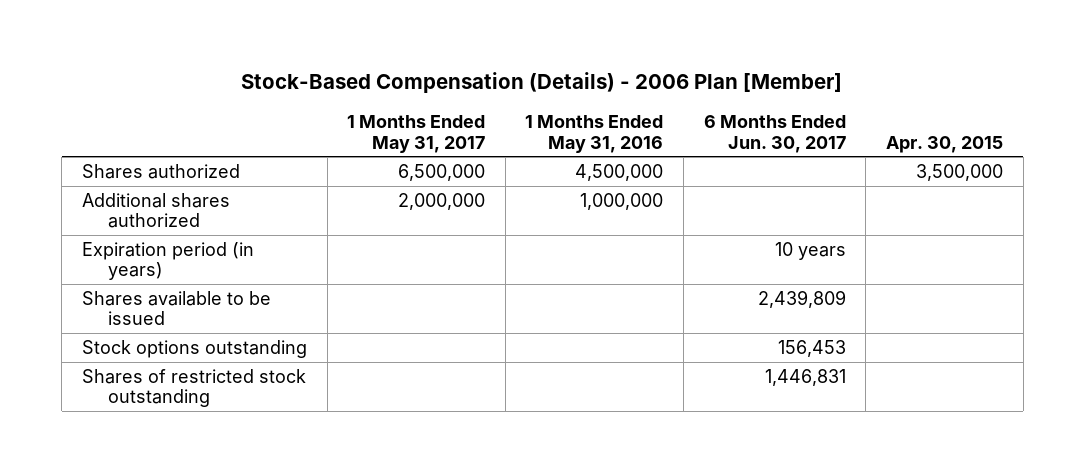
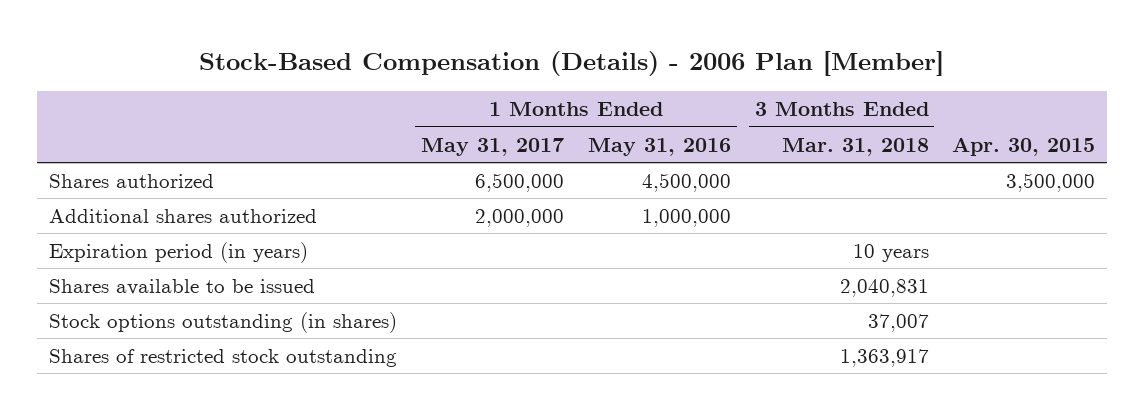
- | 1 Months Ended May 31, 2017 | 1 Months Ended May 31, 2016 | 6 Months Ended Jun. 30, 2017 | Apr. 30, 2015
+ | 1 Months Ended May 31, 2017 | 1 Months Ended May 31, 2016 | 3 Months Ended Mar. 31, 2018 | Apr. 30, 2015
- Stock options outstanding | | | 156,453 |
+ Stock options outstanding (in shares) | | | 37,007 |

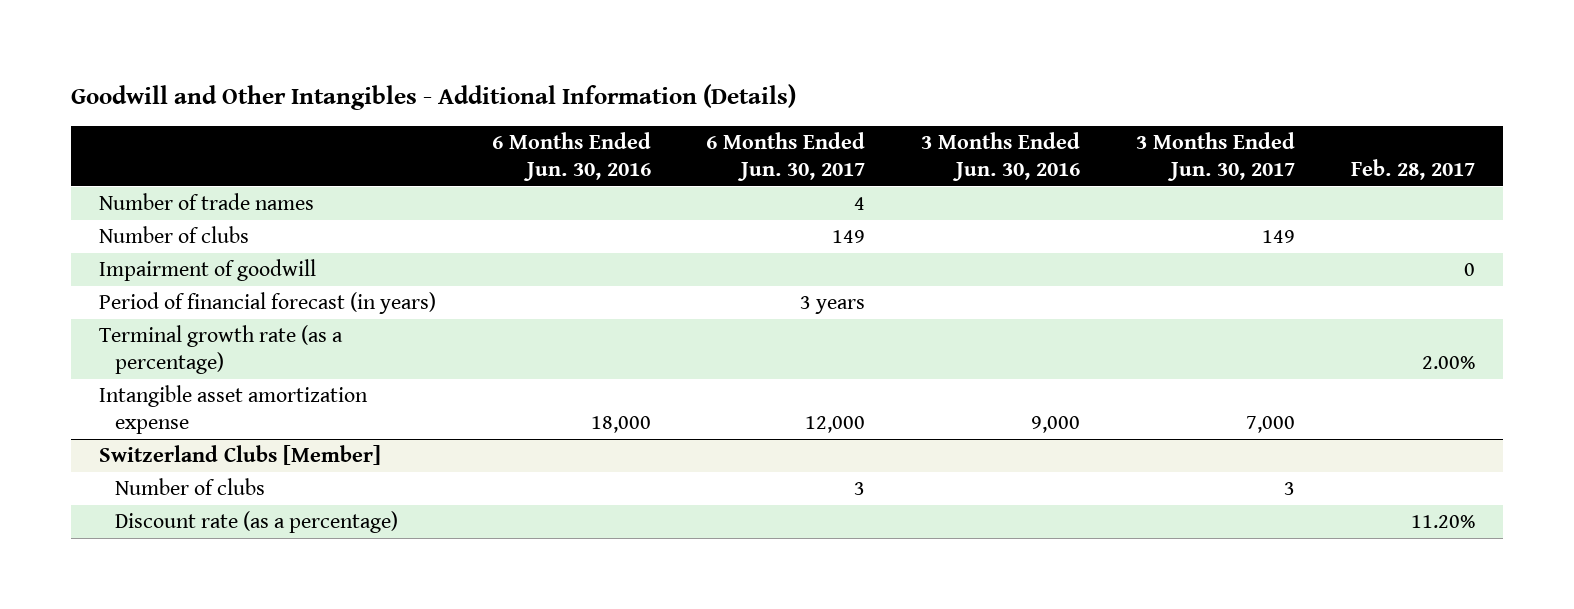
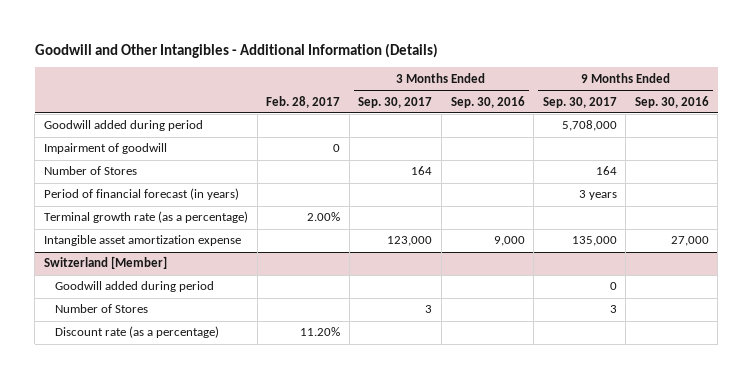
- | 6 Months Ended Jun. 30, 2016 | 6 Months Ended Jun. 30, 2017 | 3 Months Ended Jun. 30, 2016 | 3 Months Ended Jun. 30, 2017 | Feb. 28, 2017
+ | Feb. 28, 2017 | 3 Months Ended Sep. 30, 2017 | 3 Months Ended Sep. 30, 2016 | 9 Months Ended Sep. 30, 2017 | 9 Months Ended Sep. 30, 2016
- Number of trade names | | 4 | | |
- Number of clubs | | 149 | | 149 |
+ Goodwill added during period | | | | 5,708,000 |
+ Number of Stores | | 164 | | 164 |
- Switzerland Clubs [Member]
- Number of clubs | | 3 | | 3 |
+ Switzerland [Member]
+ Goodwill added during period | | | | 0 |
+ Number of Stores | | 3 | | 3 |

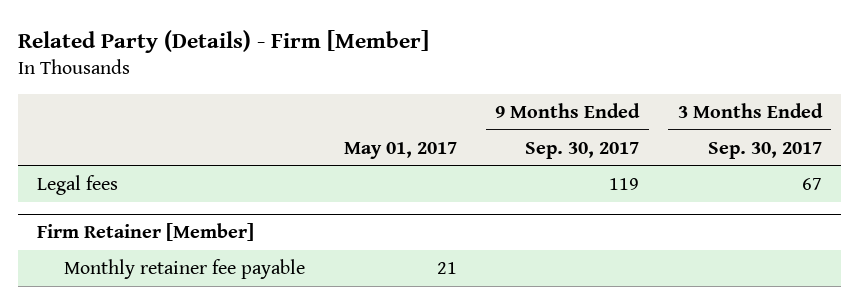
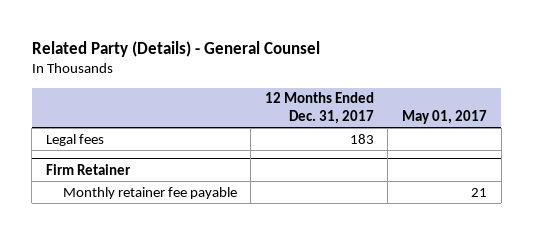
- Related Party (Details) - Firm [Member]
+ Related Party (Details) - General Counsel
- | May 01, 2017 | 9 Months Ended Sep. 30, 2017 | 3 Months Ended Sep. 30, 2017
+ | 12 Months Ended Dec. 31, 2017 | May 01, 2017
- Firm Retainer [Member]
+ Firm Retainer

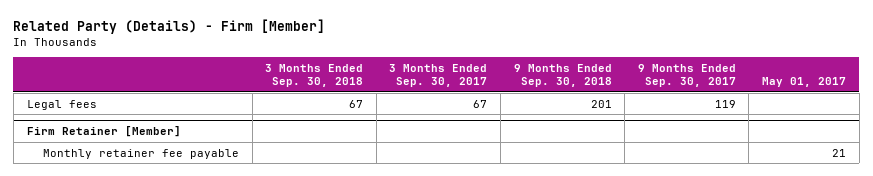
- Related Party (Details) - General Counsel
+ Related Party (Details) - Firm [Member]
- | 12 Months Ended Dec. 31, 2017 | May 01, 2017
+ | 3 Months Ended Sep. 30, 2018 | 3 Months Ended Sep. 30, 2017 | 9 Months Ended Sep. 30, 2018 | 9 Months Ended Sep. 30, 2017 | May 01, 2017
- Firm Retainer
+ Firm Retainer [Member]

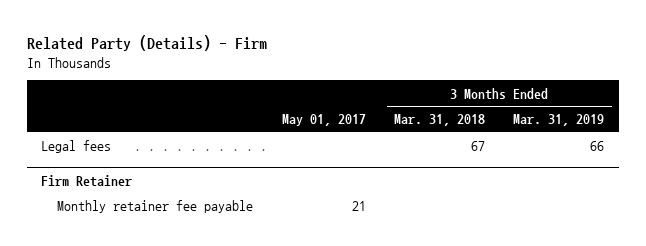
- Related Party (Details) - Firm [Member]
+ Related Party (Details) - Firm
- | 3 Months Ended Sep. 30, 2018 | 3 Months Ended Sep. 30, 2017 | 9 Months Ended Sep. 30, 2018 | 9 Months Ended Sep. 30, 2017 | May 01, 2017
+ | May 01, 2017 | 3 Months Ended Mar. 31, 2018 | 3 Months Ended Mar. 31, 2019
- Firm Retainer [Member]
+ Firm Retainer

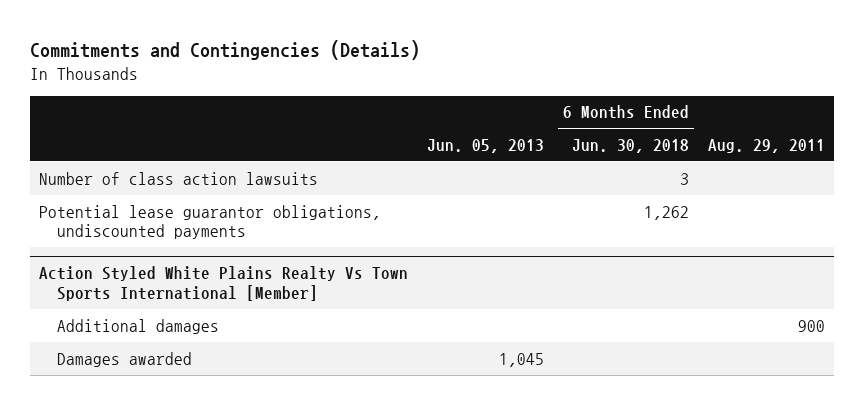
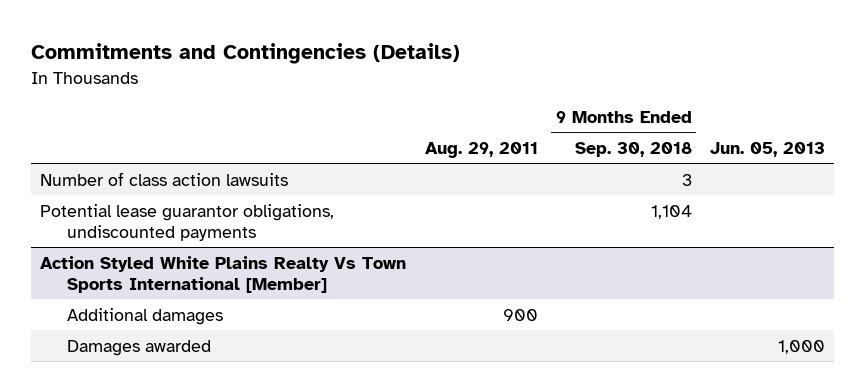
- | Jun. 05, 2013 | 6 Months Ended Jun. 30, 2018 | Aug. 29, 2011
+ | Aug. 29, 2011 | 9 Months Ended Sep. 30, 2018 | Jun. 05, 2013
@ Action Styled White Plains Realty Vs Town Sports International [Member]
- Damages awarded | 1,045 | |
+ Damages awarded | | | 1,000

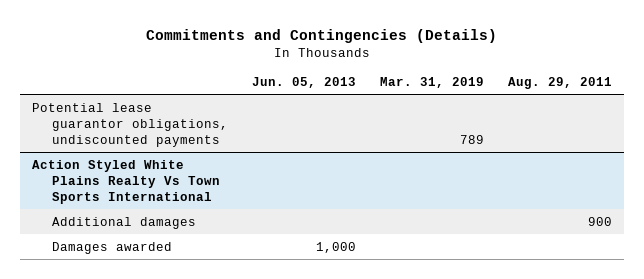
- | Aug. 29, 2011 | 9 Months Ended Sep. 30, 2018 | Jun. 05, 2013
+ | Jun. 05, 2013 | Mar. 31, 2019 | Aug. 29, 2011
- Number of class action lawsuits | | 3 |
- Action Styled White Plains Realty Vs Town Sports International [Member]
+ Action Styled White Plains Realty Vs Town Sports International

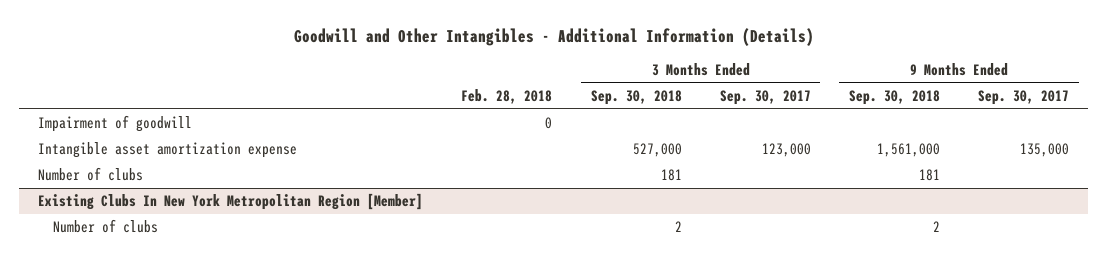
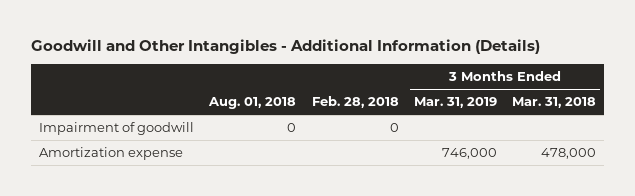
- | Feb. 28, 2018 | 3 Months Ended Sep. 30, 2018 | 3 Months Ended Sep. 30, 2017 | 9 Months Ended Sep. 30, 2018 | 9 Months Ended Sep. 30, 2017
+ | Aug. 01, 2018 | Feb. 28, 2018 | 3 Months Ended Mar. 31, 2019 | 3 Months Ended Mar. 31, 2018
- Intangible asset amortization expense | | 527,000 | 123,000 | 1,561,000 | 135,000
- Number of clubs | | 181 | | 181 |
- Existing Clubs In New York Metropolitan Region [Member]
- Number of clubs | | 2 | | 2 |
+ Amortization expense | | | 746,000 | 478,000

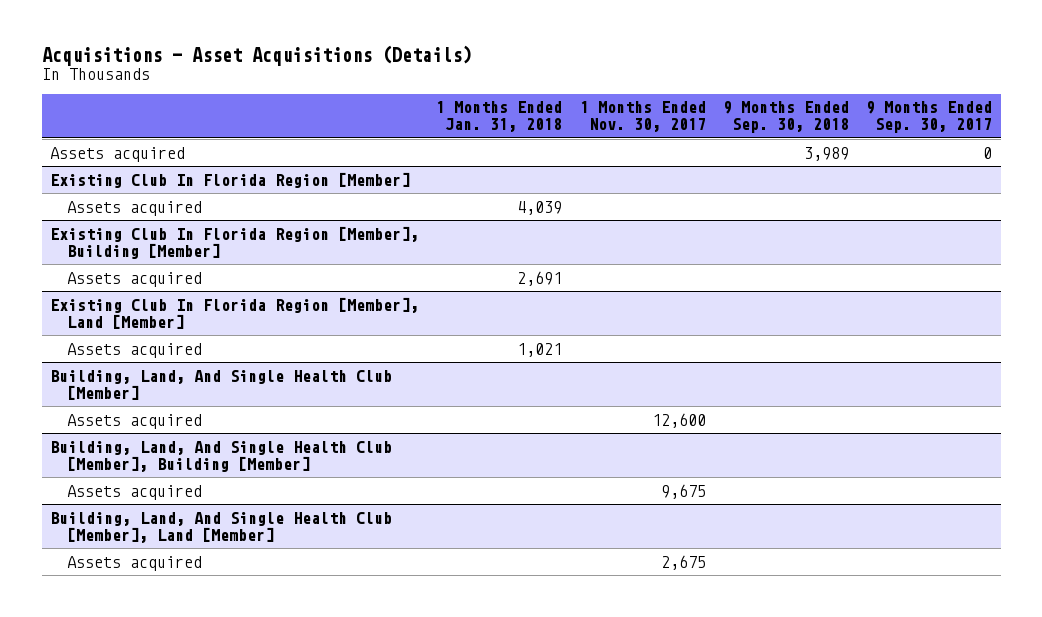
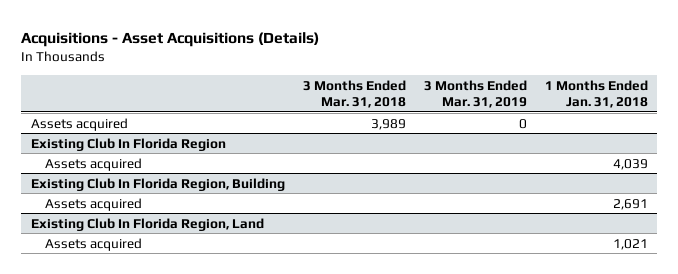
- | 1 Months Ended Jan. 31, 2018 | 1 Months Ended Nov. 30, 2017 | 9 Months Ended Sep. 30, 2018 | 9 Months Ended Sep. 30, 2017
+ | 3 Months Ended Mar. 31, 2018 | 3 Months Ended Mar. 31, 2019 | 1 Months Ended Jan. 31, 2018
- Existing Club In Florida Region [Member]
+ Existing Club In Florida Region
- Existing Club In Florida Region [Member], Building [Member]
+ Existing Club In Florida Region, Building
- Existing Club In Florida Region [Member], Land [Member]
+ Existing Club In Florida Region, Land
- Building, Land, And Single Health Club [Member]
- Assets acquired | | 12,600 | |
- Building, Land, And Single Health Club [Member], Building [Member]
- Assets acquired | | 9,675 | |
- Building, Land, And Single Health Club [Member], Land [Member]
- Assets acquired | | 2,675 | |

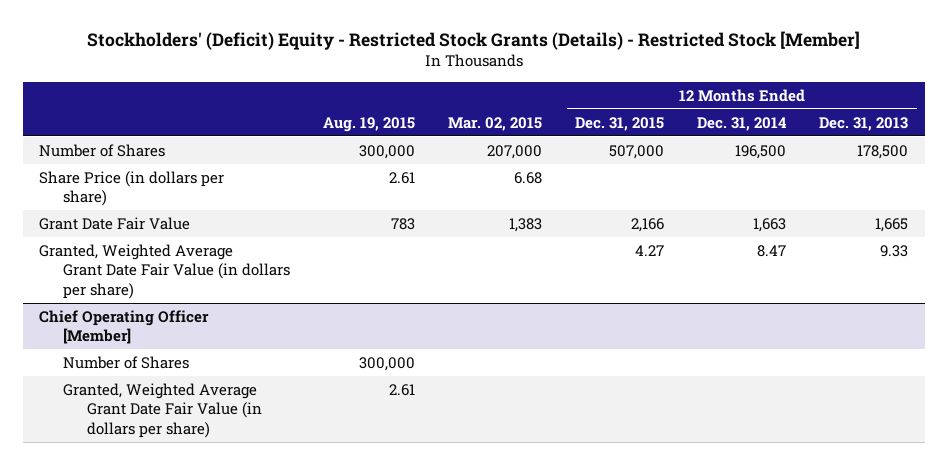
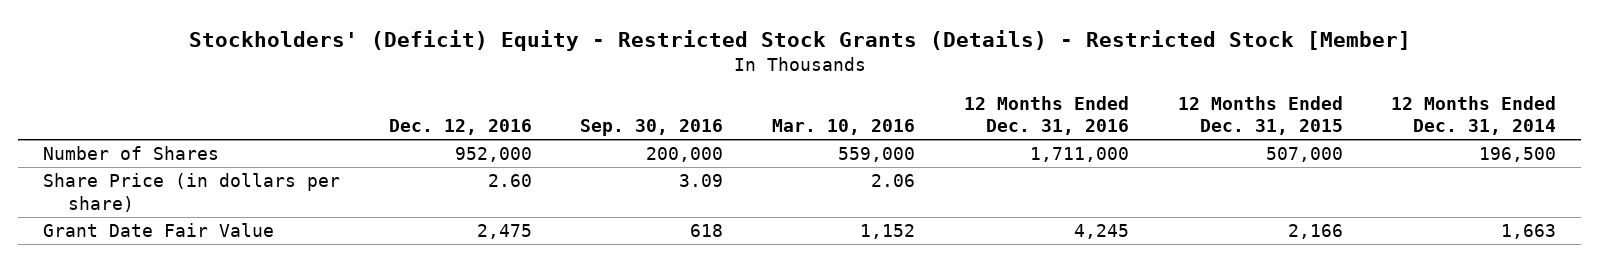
- | Aug. 19, 2015 | Mar. 02, 2015 | 12 Months Ended Dec. 31, 2015 | 12 Months Ended Dec. 31, 2014 | 12 Months Ended Dec. 31, 2013
+ | Dec. 12, 2016 | Sep. 30, 2016 | Mar. 10, 2016 | 12 Months Ended Dec. 31, 2016 | 12 Months Ended Dec. 31, 2015 | 12 Months Ended Dec. 31, 2014
- Granted, Weighted Average Grant Date Fair Value (in dollars per share) | | | 4.27 | 8.47 | 9.33
- Chief Operating Officer [Member]
- Number of Shares | 300,000 | | | |
- Granted, Weighted Average Grant Date Fair Value (in dollars per share) | 2.61 | | | |

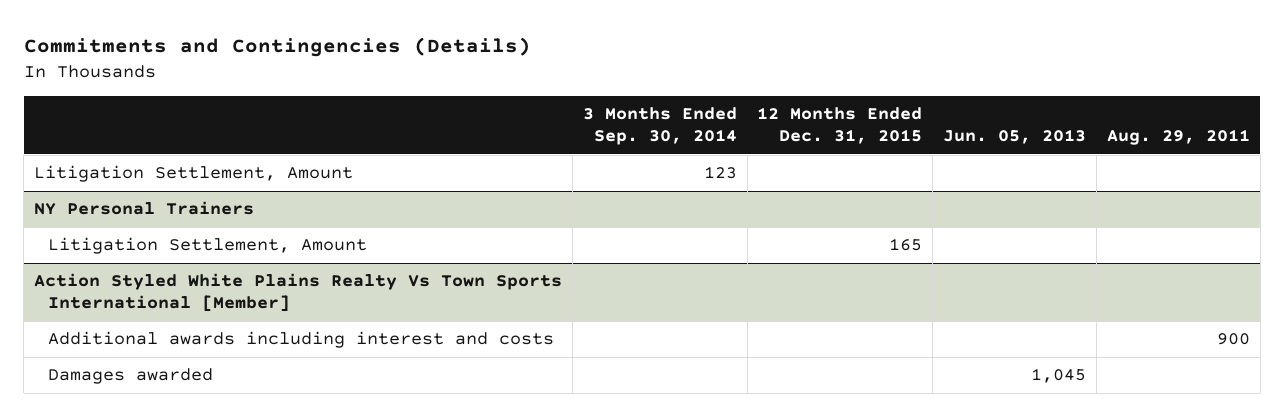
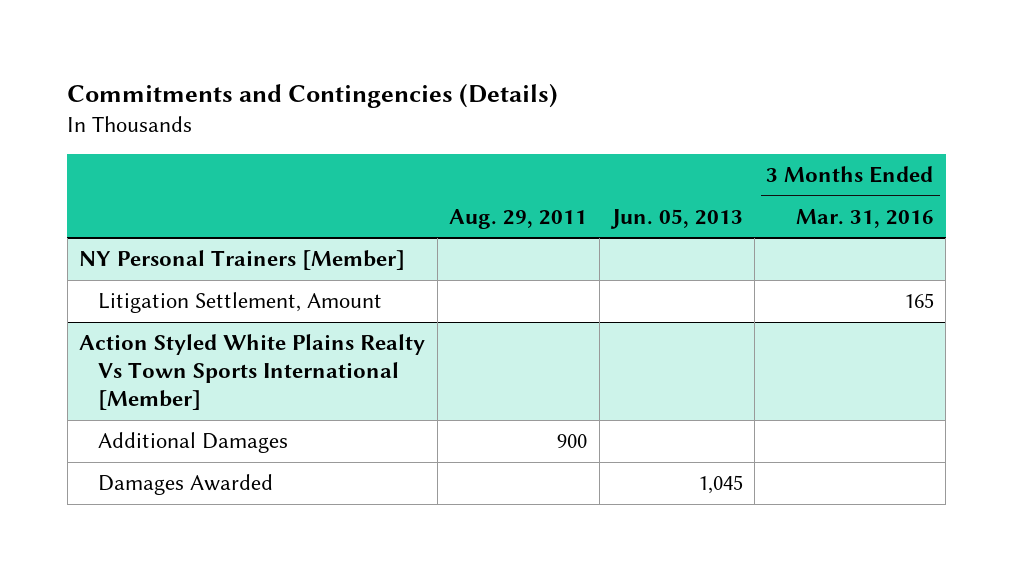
- | 3 Months Ended Sep. 30, 2014 | 12 Months Ended Dec. 31, 2015 | Jun. 05, 2013 | Aug. 29, 2011
+ | Aug. 29, 2011 | Jun. 05, 2013 | 3 Months Ended Mar. 31, 2016
- Litigation Settlement, Amount | 123 | | |
- NY Personal Trainers
+ NY Personal Trainers [Member]
@ Action Styled White Plains Realty Vs Town Sports International [Member]
- Additional awards including interest and costs | | | | 900
- Damages awarded | | | 1,045 |
+ Additional Damages | 900 | |
+ Damages Awarded | | 1,045 |

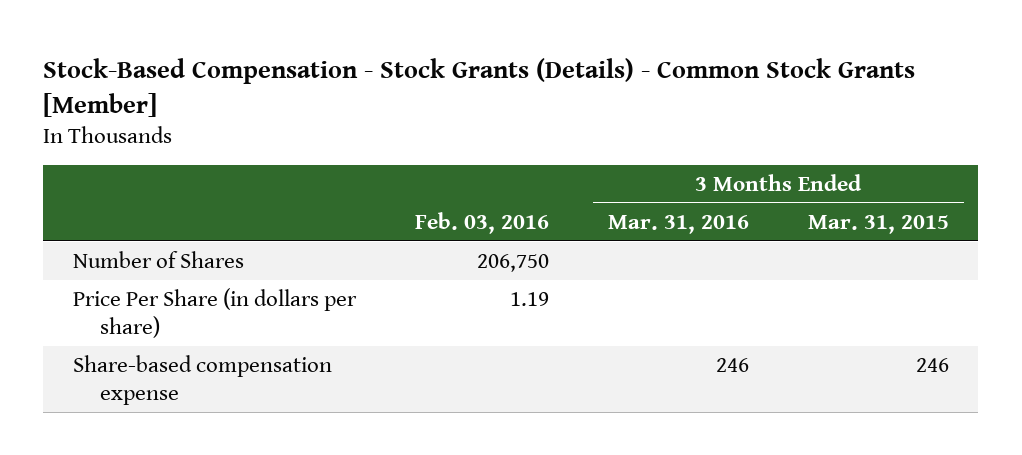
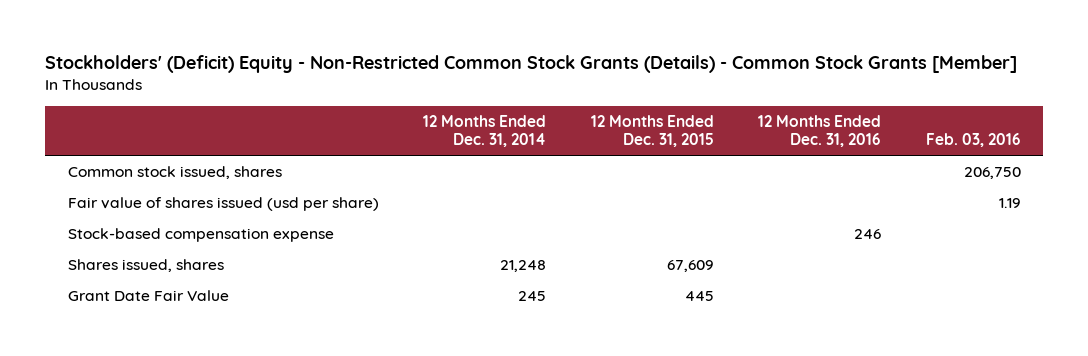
- Stock-Based Compensation - Stock Grants (Details) - Common Stock Grants [Member]
+ Stockholders' (Deficit) Equity - Non-Restricted Common Stock Grants (Details) - Common Stock Grants [Member]
- | Feb. 03, 2016 | 3 Months Ended Mar. 31, 2016 | 3 Months Ended Mar. 31, 2015
+ | 12 Months Ended Dec. 31, 2014 | 12 Months Ended Dec. 31, 2015 | 12 Months Ended Dec. 31, 2016 | Feb. 03, 2016
- Number of Shares | 206,750 | |
- Price Per Share (in dollars per share) | 1.19 | |
- Share-based compensation expense | | 246 | 246
+ Common stock issued, shares | | | | 206,750
+ Fair value of shares issued (usd per share) | | | | 1.19
+ Stock-based compensation expense | | | 246 |
+ Shares issued, shares | 21,248 | 67,609 | |
+ Grant Date Fair Value | 245 | 445 | |

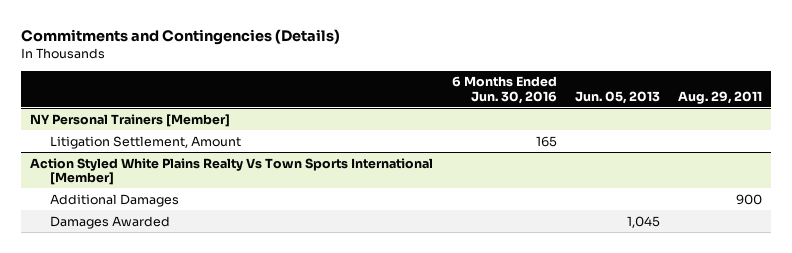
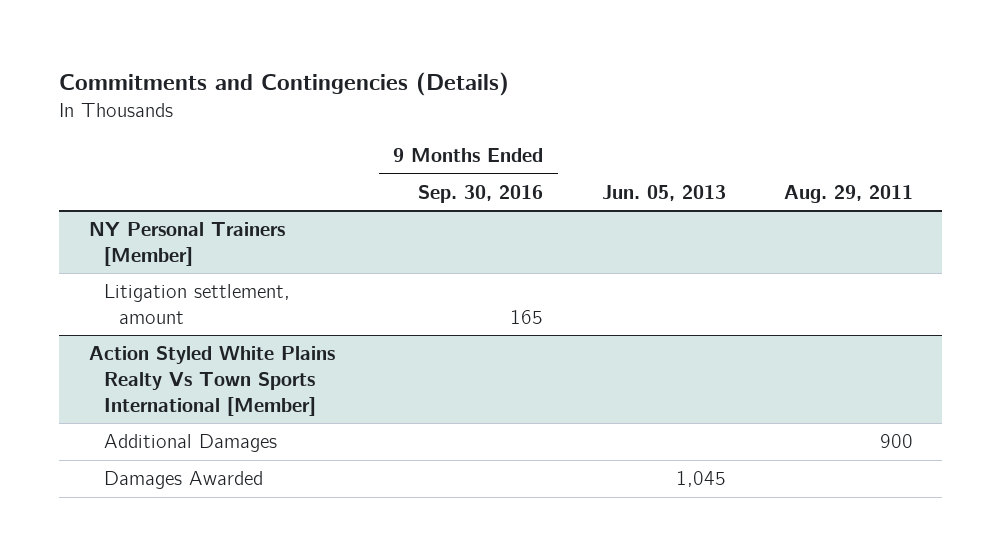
- | 6 Months Ended Jun. 30, 2016 | Jun. 05, 2013 | Aug. 29, 2011
+ | 9 Months Ended Sep. 30, 2016 | Jun. 05, 2013 | Aug. 29, 2011
@ NY Personal Trainers [Member]
- Litigation Settlement, Amount | 165 | |
+ Litigation settlement, amount | 165 | |

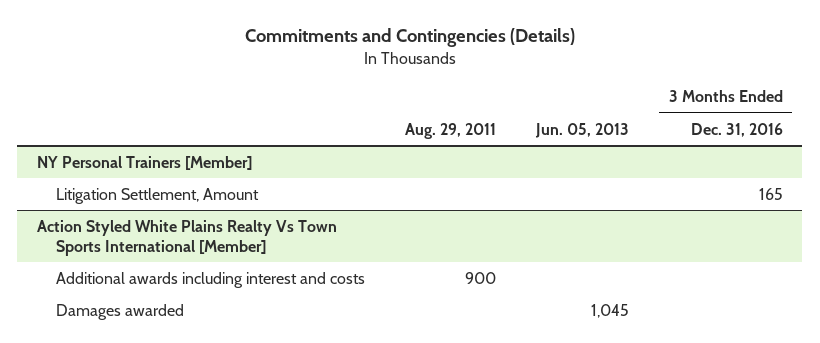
- | 9 Months Ended Sep. 30, 2016 | Jun. 05, 2013 | Aug. 29, 2011
+ | Aug. 29, 2011 | Jun. 05, 2013 | 3 Months Ended Dec. 31, 2016
@ NY Personal Trainers [Member]
- Litigation settlement, amount | 165 | |
+ Litigation Settlement, Amount | | | 165
@ Action Styled White Plains Realty Vs Town Sports International [Member]
- Additional Damages | | | 900
- Damages Awarded | | 1,045 |
+ Additional awards including interest and costs | 900 | |
+ Damages awarded | | 1,045 |

